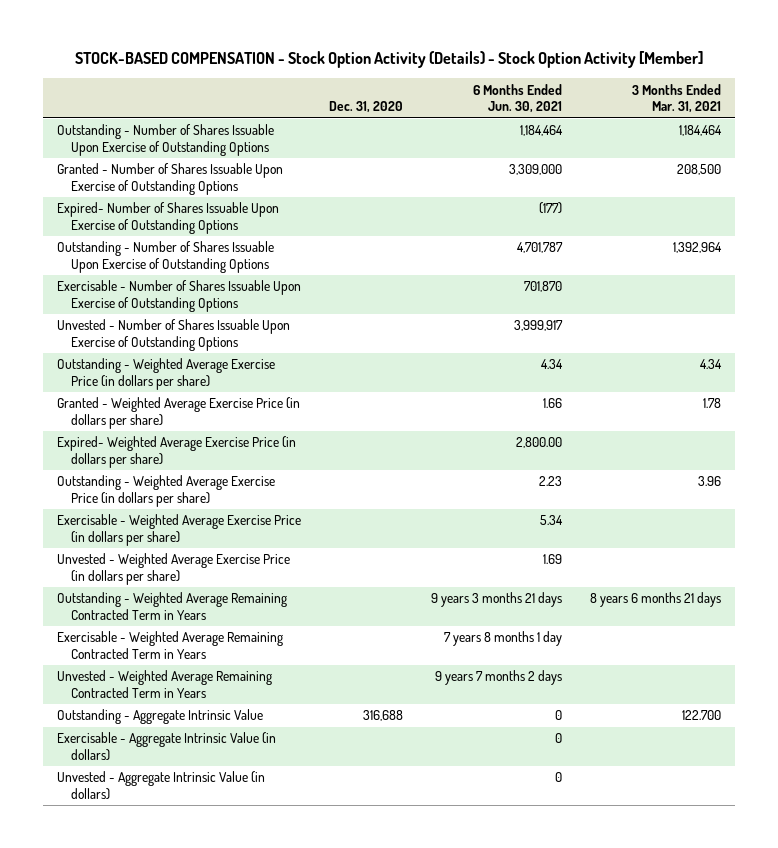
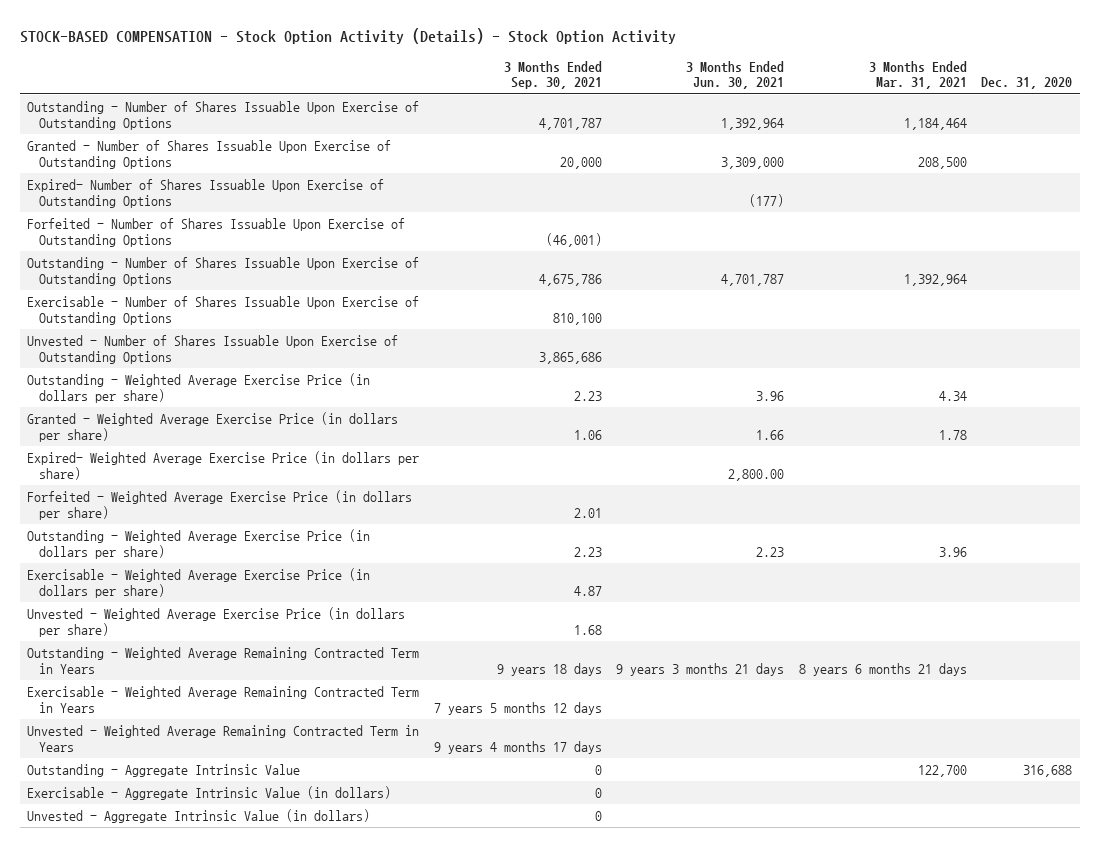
- STOCK-BASED COMPENSATION - Stock Option Activity (Details) - Stock Option Activity [Member]
+ STOCK-BASED COMPENSATION - Stock Option Activity (Details) - Stock Option Activity
- | Dec. 31, 2020 | 6 Months Ended Jun. 30, 2021 | 3 Months Ended Mar. 31, 2021
+ | 3 Months Ended Sep. 30, 2021 | 3 Months Ended Jun. 30, 2021 | 3 Months Ended Mar. 31, 2021 | Dec. 31, 2020
+ Forfeited - Number of Shares Issuable Upon Exercise of Outstanding Options | (46,001) | | |
+ Forfeited - Weighted Average Exercise Price (in dollars per share) | 2.01 | | |
- Outstanding - Aggregate Intrinsic Value | 316,688 | 0 | 122.700
+ Outstanding - Aggregate Intrinsic Value | 0 | | 122,700 | 316,688

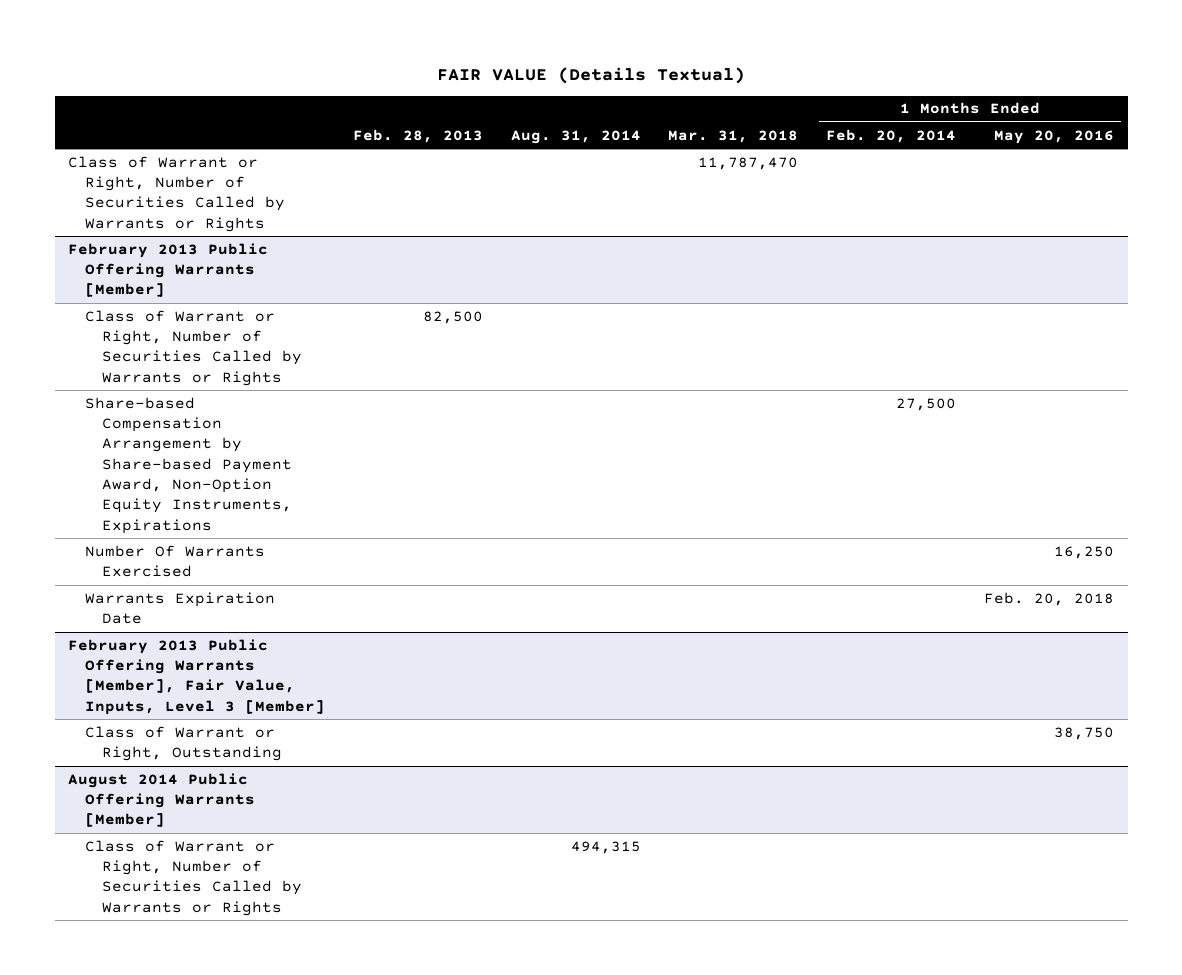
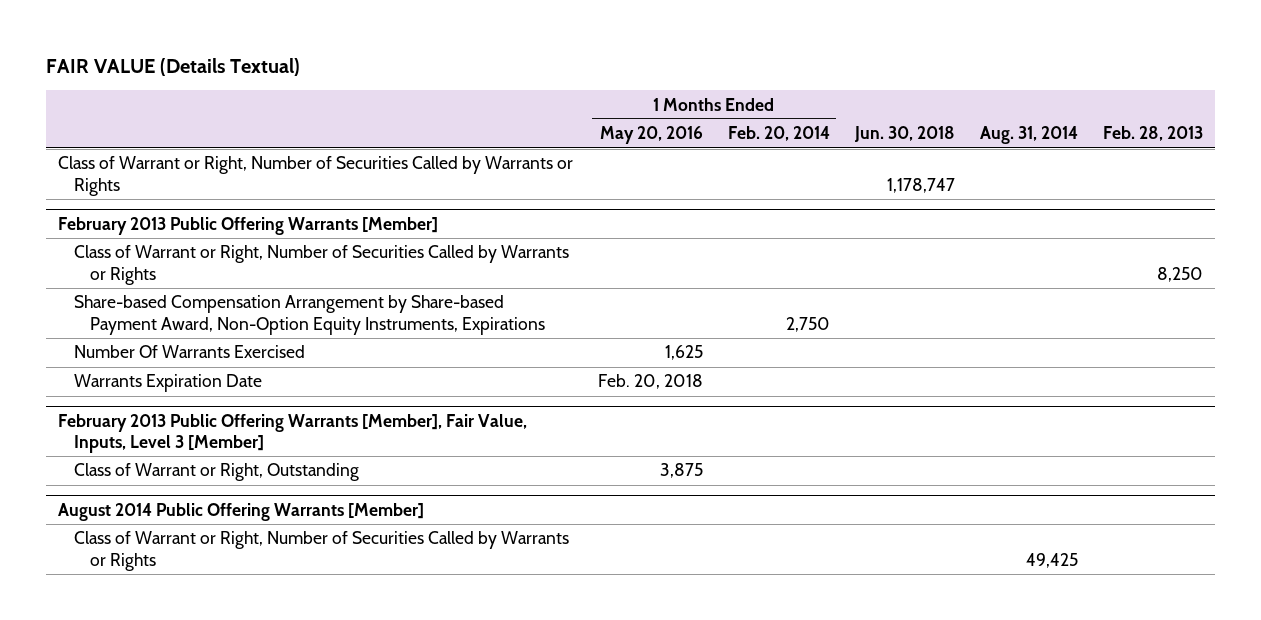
- | Feb. 28, 2013 | Aug. 31, 2014 | Mar. 31, 2018 | 1 Months Ended Feb. 20, 2014 | 1 Months Ended May 20, 2016
+ | 1 Months Ended May 20, 2016 | 1 Months Ended Feb. 20, 2014 | Jun. 30, 2018 | Aug. 31, 2014 | Feb. 28, 2013
@ February 2013 Public Offering Warrants [Member]
- Class of Warrant or Right, Number of Securities Called by Warrants or Rights | 82,500 | | | |
- Share-based Compensation Arrangement by Share-based Payment Award, Non-Option Equity Instruments, Expirations | | | | 27,500 |
- Number Of Warrants Exercised | | | | | 16,250
+ Class of Warrant or Right, Number of Securities Called by Warrants or Rights | | | | | 8,250
+ Share-based Compensation Arrangement by Share-based Payment Award, Non-Option Equity Instruments, Expirations | | 2,750 | | |
+ Number Of Warrants Exercised | 1,625 | | | |
@ February 2013 Public Offering Warrants [Member], Fair Value, Inputs, Level 3 [Member]
- Class of Warrant or Right, Outstanding | | | | | 38,750
+ Class of Warrant or Right, Outstanding | 3,875 | | | |
@ August 2014 Public Offering Warrants [Member]
- Class of Warrant or Right, Number of Securities Called by Warrants or Rights | | 494,315 | | |
+ Class of Warrant or Right, Number of Securities Called by Warrants or Rights | | | | 49,425 |

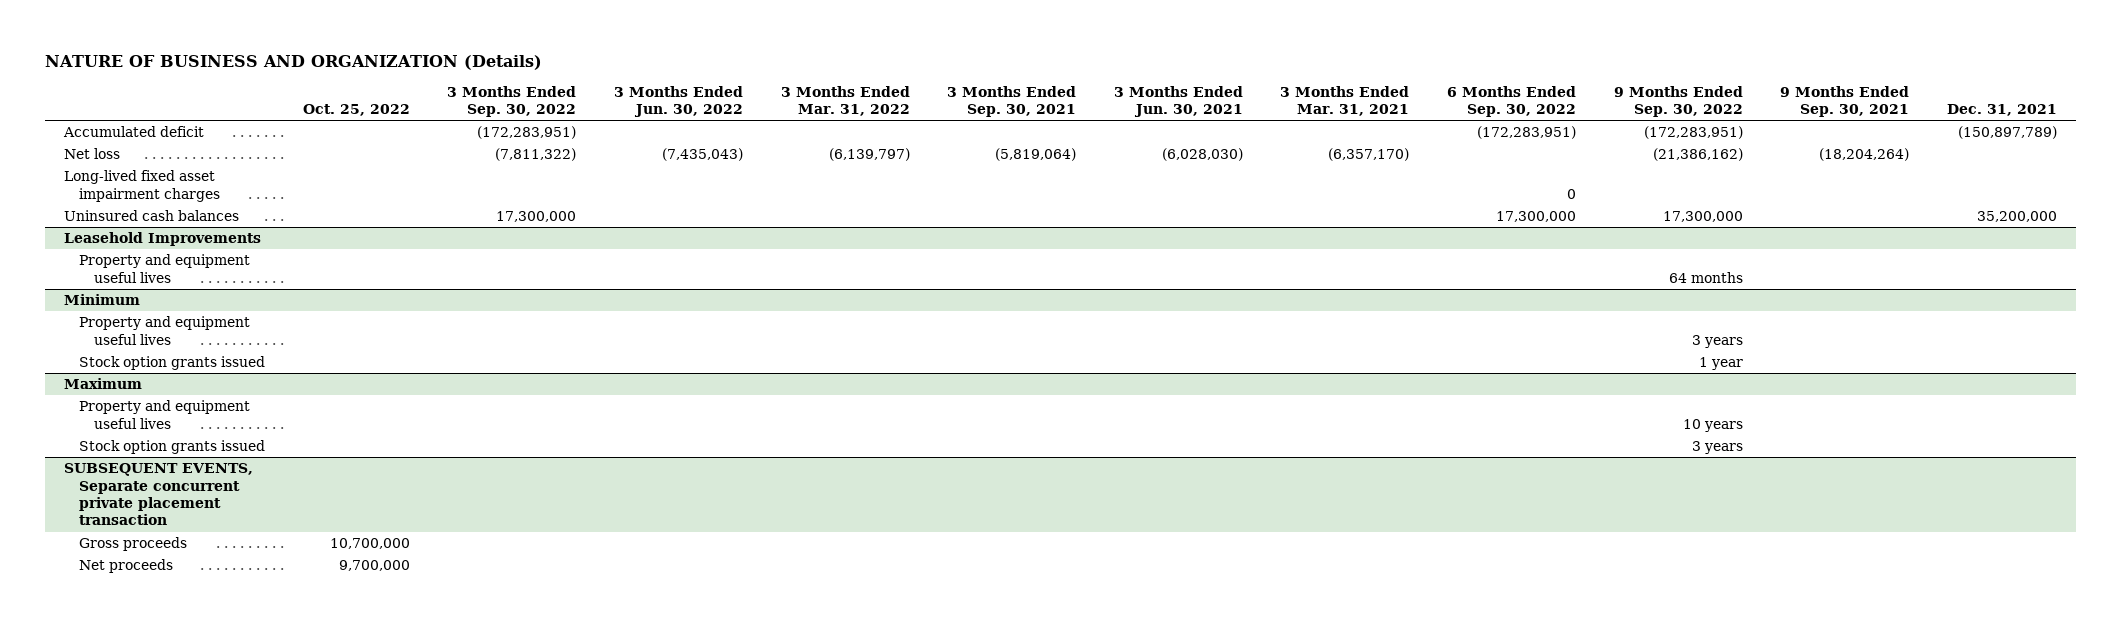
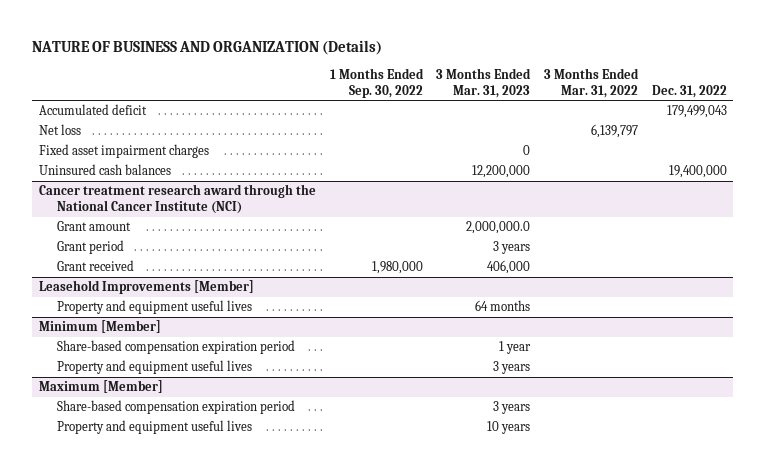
- | Oct. 25, 2022 | 3 Months Ended Sep. 30, 2022 | 3 Months Ended Jun. 30, 2022 | 3 Months Ended Mar. 31, 2022 | 3 Months Ended Sep. 30, 2021 | 3 Months Ended Jun. 30, 2021 | 3 Months Ended Mar. 31, 2021 | 6 Months Ended Sep. 30, 2022 | 9 Months Ended Sep. 30, 2022 | 9 Months Ended Sep. 30, 2021 | Dec. 31, 2021
+ | 1 Months Ended Sep. 30, 2022 | 3 Months Ended Mar. 31, 2023 | 3 Months Ended Mar. 31, 2022 | Dec. 31, 2022
- Net loss | | (7,811,322) | (7,435,043) | (6,139,797) | (5,819,064) | (6,028,030) | (6,357,170) | | (21,386,162) | (18,204,264) |
- Long-lived fixed asset impairment charges | | | | | | | | 0 | | |
+ Net loss | | | 6,139,797 |
+ Fixed asset impairment charges | | 0 | |
- Leasehold Improvements
+ Cancer treatment research award through the National Cancer Institute (NCI)
+ Grant amount | | 2,000,000.0 | |
+ Grant period | | 3 years | |
+ Grant received | 1,980,000 | 406,000 | |
+ Leasehold Improvements [Member]
- Minimum
+ Minimum [Member]
+ Share-based compensation expiration period | | 1 year | |
- Stock option grants issued | | | | | | | | | 1 year | |
- Maximum
+ Maximum [Member]
+ Share-based compensation expiration period | | 3 years | |
- Stock option grants issued | | | | | | | | | 3 years | |
- SUBSEQUENT EVENTS, Separate concurrent private placement transaction
- Gross proceeds | 10,700,000 | | | | | | | | | |
- Net proceeds | 9,700,000 | | | | | | | | | |

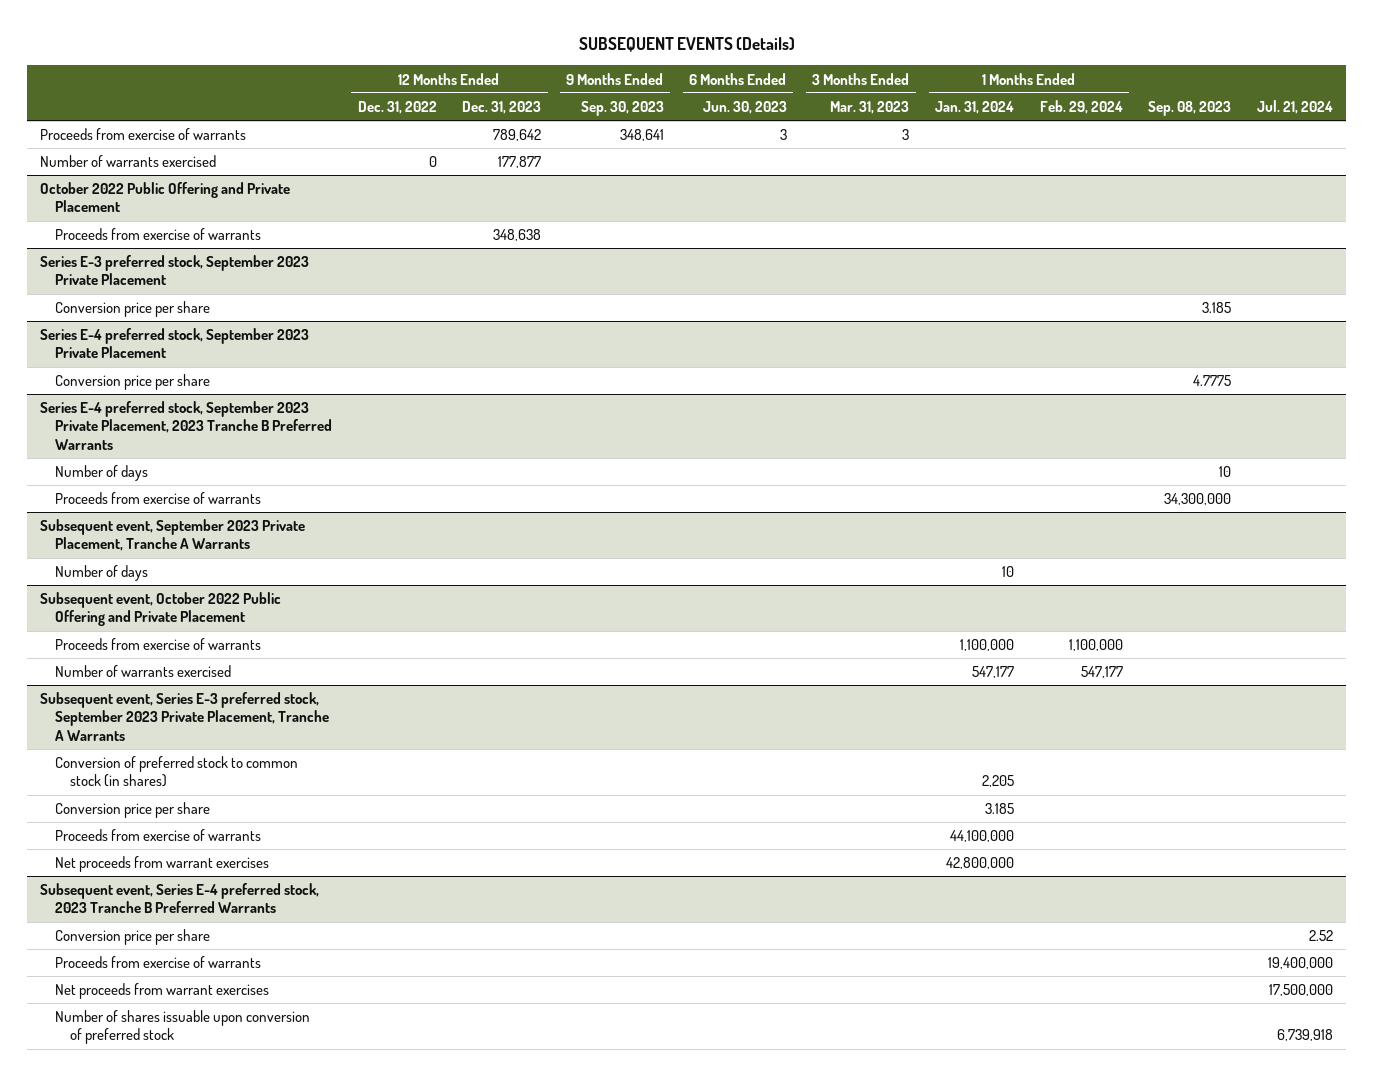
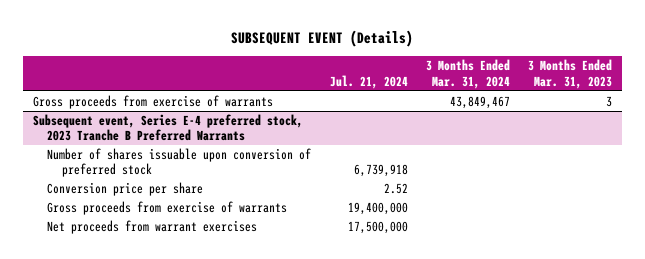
- SUBSEQUENT EVENTS (Details)
+ SUBSEQUENT EVENT (Details)
- | 12 Months Ended Dec. 31, 2022 | 12 Months Ended Dec. 31, 2023 | 9 Months Ended Sep. 30, 2023 | 6 Months Ended Jun. 30, 2023 | 3 Months Ended Mar. 31, 2023 | 1 Months Ended Jan. 31, 2024 | 1 Months Ended Feb. 29, 2024 | Sep. 08, 2023 | Jul. 21, 2024
+ | Jul. 21, 2024 | 3 Months Ended Mar. 31, 2024 | 3 Months Ended Mar. 31, 2023
- Proceeds from exercise of warrants | | 789,642 | 348,641 | 3 | 3 | | | |
- Number of warrants exercised | 0 | 177,877 | | | | | | |
- October 2022 Public Offering and Private Placement
- Proceeds from exercise of warrants | | 348,638 | | | | | | |
- Series E-3 preferred stock, September 2023 Private Placement
- Conversion price per share | | | | | | | | 3.185 |
- Series E-4 preferred stock, September 2023 Private Placement
- Conversion price per share | | | | | | | | 4.7775 |
- Series E-4 preferred stock, September 2023 Private Placement, 2023 Tranche B Preferred Warrants
- Number of days | | | | | | | | 10 |
- Proceeds from exercise of warrants | | | | | | | | 34,300,000 |
- Subsequent event, September 2023 Private Placement, Tranche A Warrants
- Number of days | | | | | | 10 | | |
- Subsequent event, October 2022 Public Offering and Private Placement
- Proceeds from exercise of warrants | | | | | | 1,100,000 | 1,100,000 | |
- Number of warrants exercised | | | | | | 547,177 | 547,177 | |
- Subsequent event, Series E-3 preferred stock, September 2023 Private Placement, Tranche A Warrants
- Conversion of preferred stock to common stock (in shares) | | | | | | 2,205 | | |
- Conversion price per share | | | | | | 3.185 | | |
- Proceeds from exercise of warrants | | | | | | 44,100,000 | | |
- Net proceeds from warrant exercises | | | | | | 42,800,000 | | |
+ Gross proceeds from exercise of warrants | | 43,849,467 | 3
@ Subsequent event, Series E-4 preferred stock, 2023 Tranche B Preferred Warrants
moved up: Number of shares issuable upon conversion of preferred stock | 6,739,918 | |
- Proceeds from exercise of warrants | | | | | | | | | 19,400,000
+ Gross proceeds from exercise of warrants | 19,400,000 | |

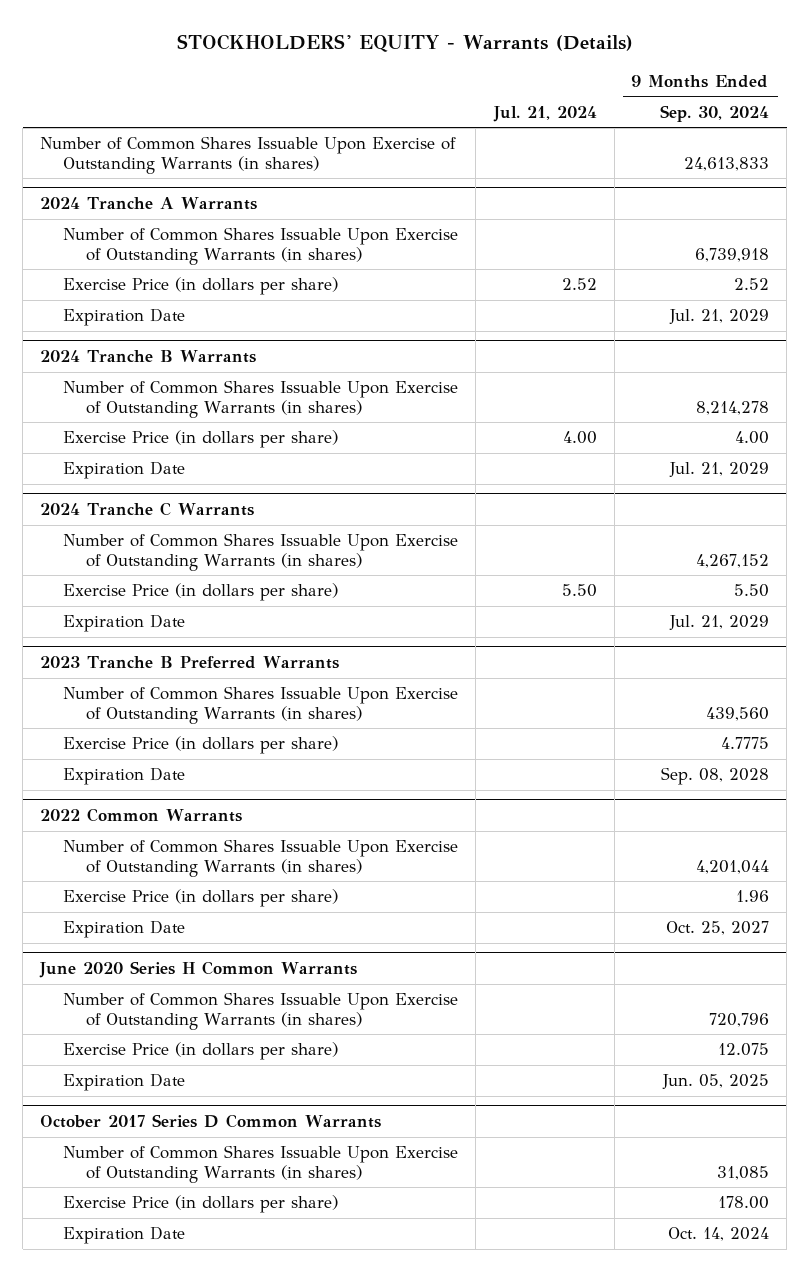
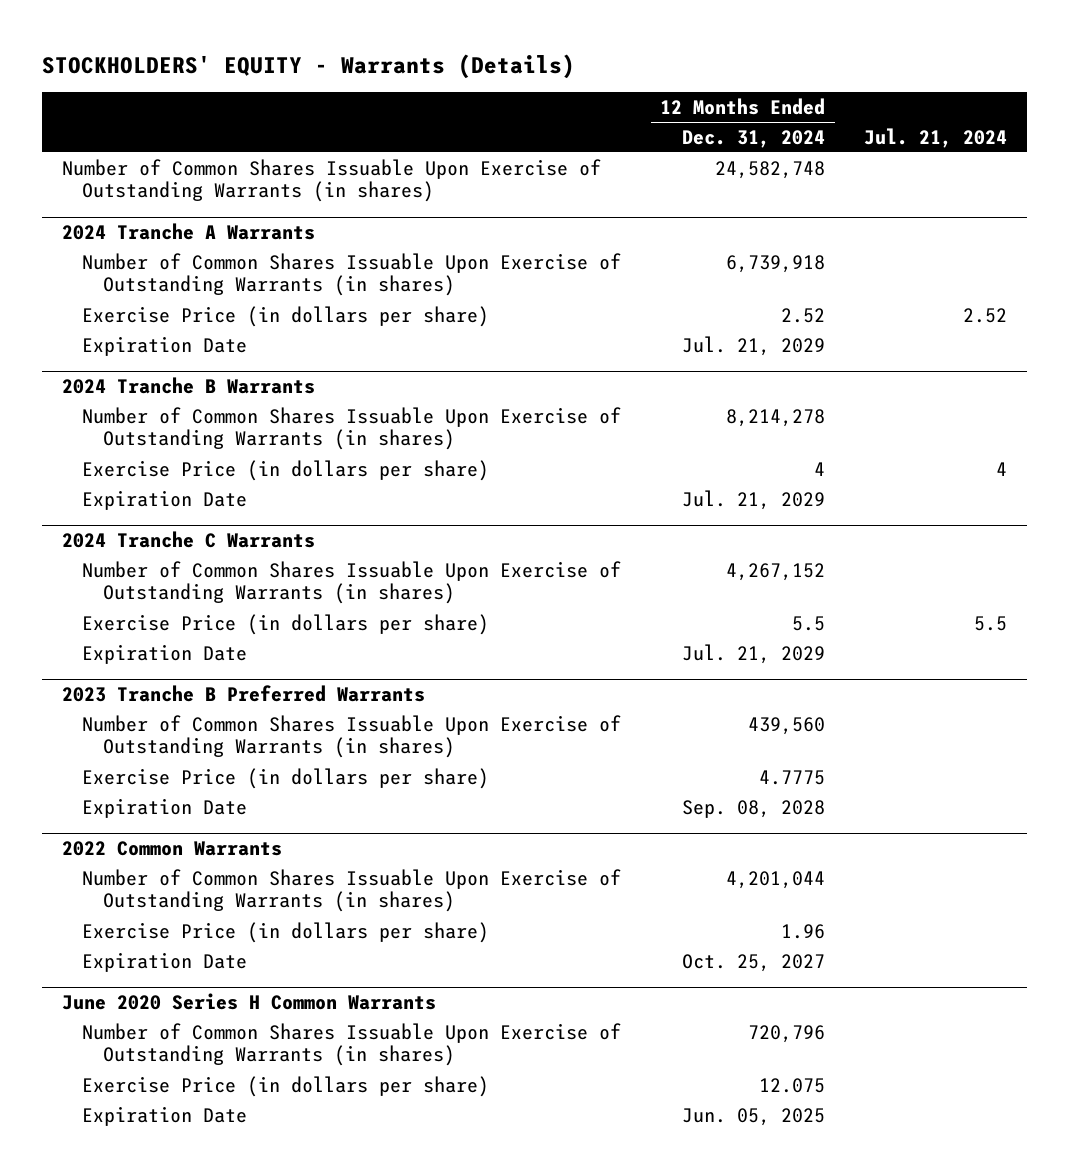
- | Jul. 21, 2024 | 9 Months Ended Sep. 30, 2024
+ | 12 Months Ended Dec. 31, 2024 | Jul. 21, 2024
@ 2024 Tranche B Warrants
- Exercise Price (in dollars per share) | 4.00 | 4.00
+ Exercise Price (in dollars per share) | 4 | 4
@ 2024 Tranche C Warrants
- Exercise Price (in dollars per share) | 5.50 | 5.50
+ Exercise Price (in dollars per share) | 5.5 | 5.5
- October 2017 Series D Common Warrants
- Number of Common Shares Issuable Upon Exercise of Outstanding Warrants (in shares) | | 31,085
- Exercise Price (in dollars per share) | | 178.00
- Expiration Date | | Oct. 14, 2024

